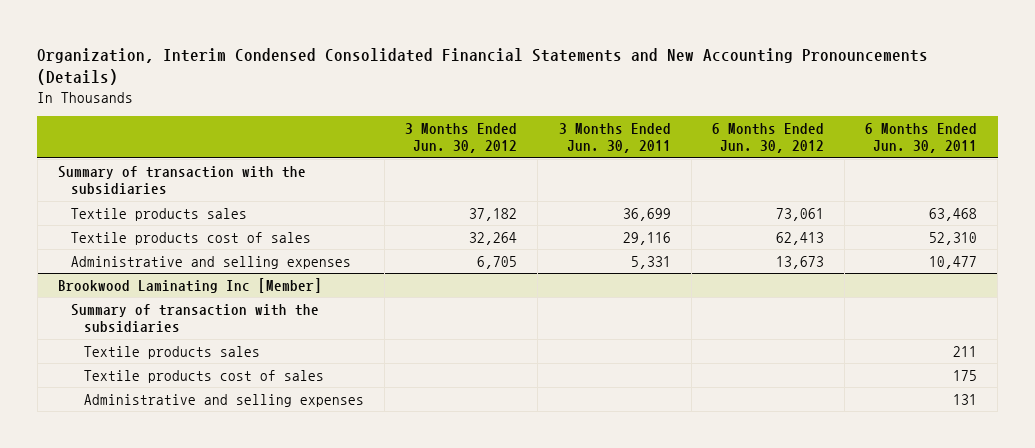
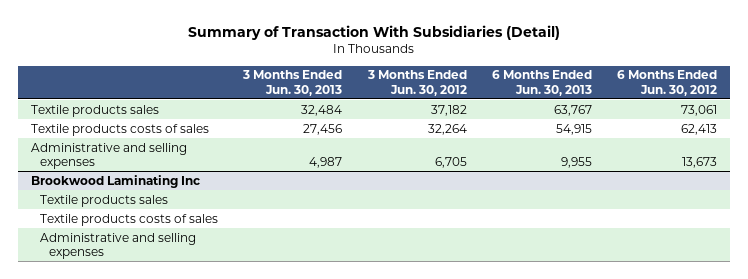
- Organization, Interim Condensed Consolidated Financial Statements and New Accounting Pronouncements (Details)
+ Summary of Transaction With Subsidiaries (Detail)
- | 3 Months Ended Jun. 30, 2012 | 3 Months Ended Jun. 30, 2011 | 6 Months Ended Jun. 30, 2012 | 6 Months Ended Jun. 30, 2011
+ | 3 Months Ended Jun. 30, 2013 | 3 Months Ended Jun. 30, 2012 | 6 Months Ended Jun. 30, 2013 | 6 Months Ended Jun. 30, 2012
- Summary of transaction with the subsidiaries
- Textile products cost of sales | 32,264 | 29,116 | 62,413 | 52,310
+ Textile products costs of sales | 27,456 | 32,264 | 54,915 | 62,413
- Brookwood Laminating Inc [Member]
- Summary of transaction with the subsidiaries
+ Brookwood Laminating Inc
- Textile products cost of sales | | | | 175
+ Textile products costs of sales

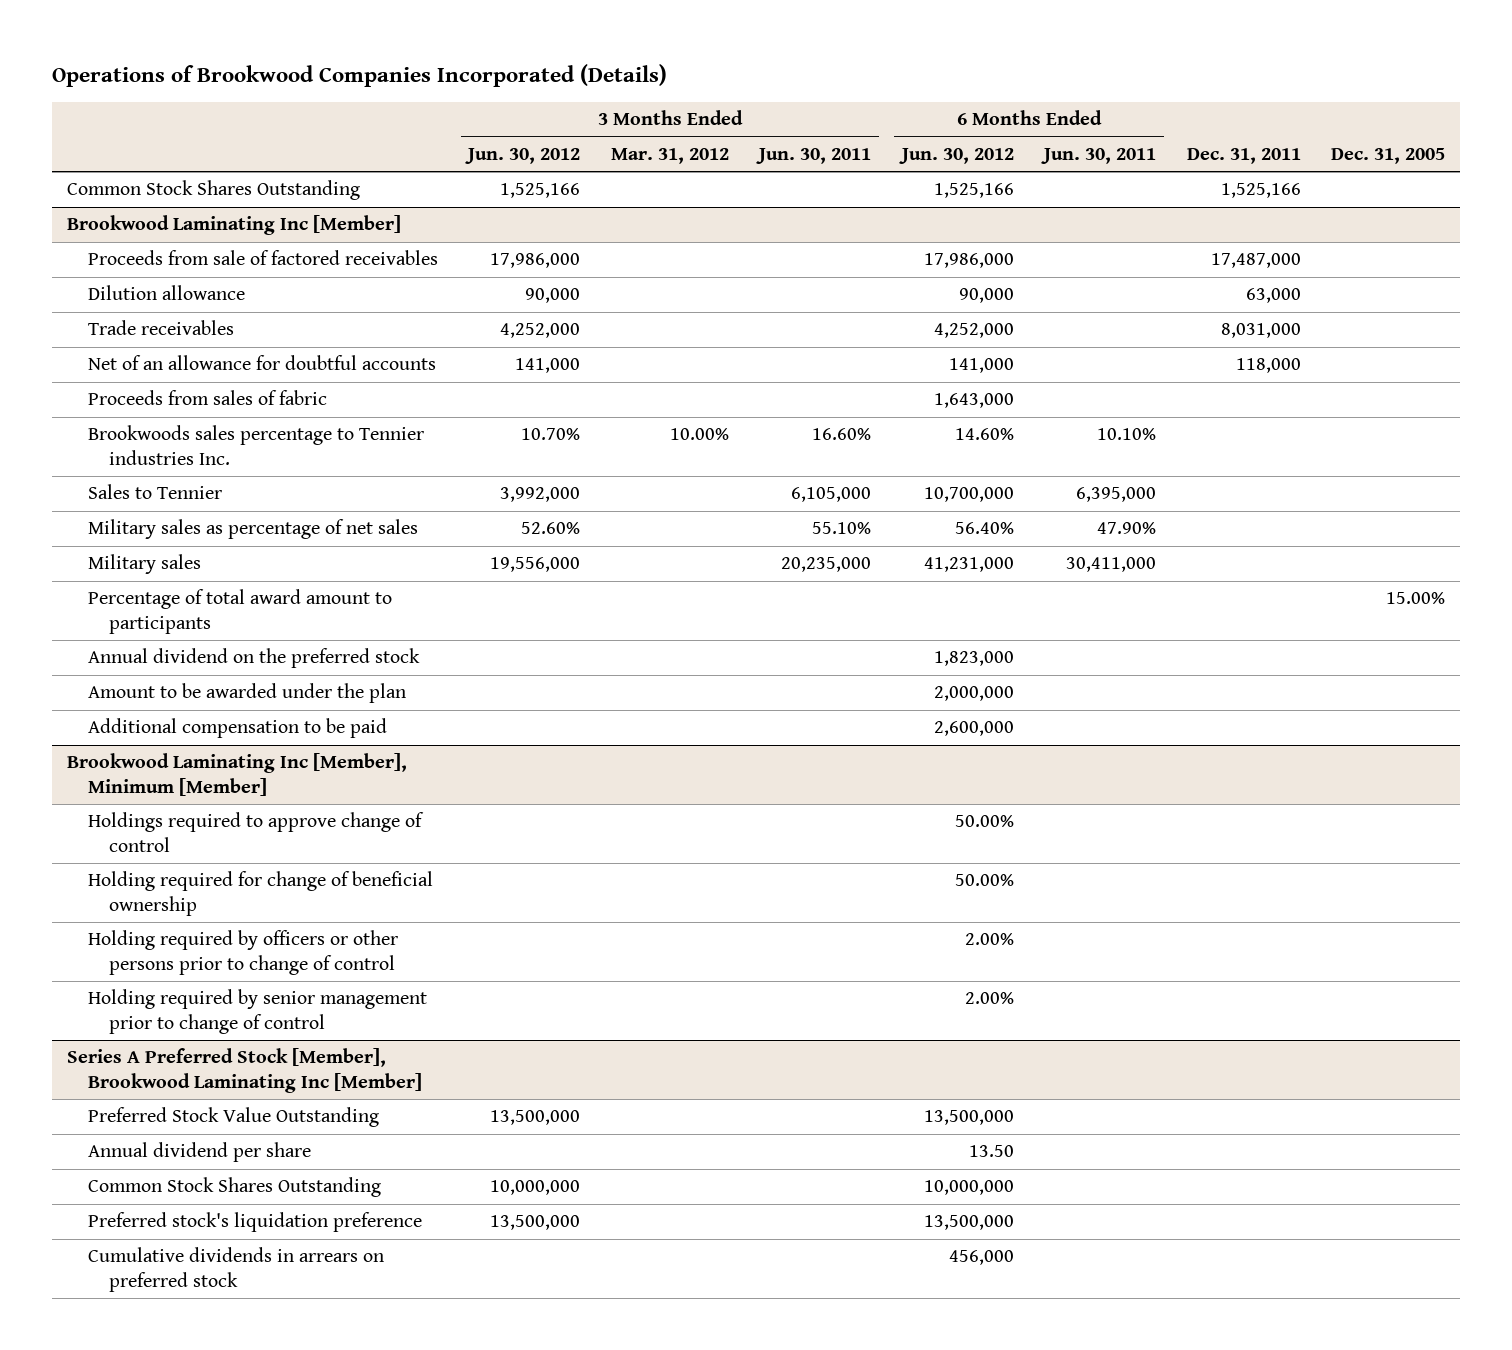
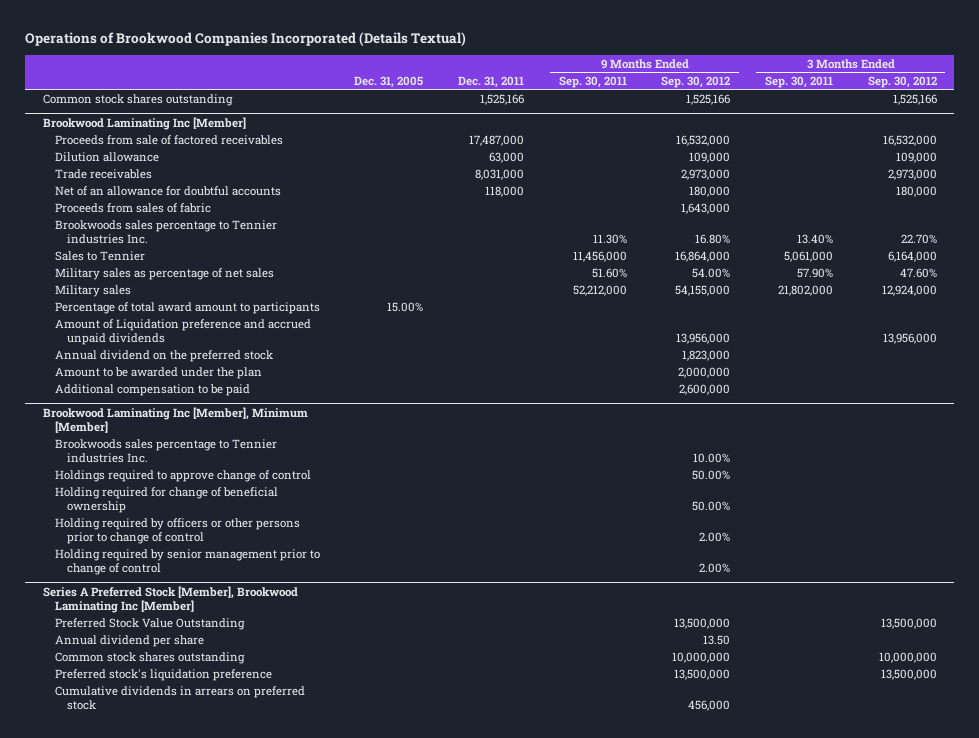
- Operations of Brookwood Companies Incorporated (Details)
+ Operations of Brookwood Companies Incorporated (Details Textual)
- | 3 Months Ended Jun. 30, 2012 | 3 Months Ended Mar. 31, 2012 | 3 Months Ended Jun. 30, 2011 | 6 Months Ended Jun. 30, 2012 | 6 Months Ended Jun. 30, 2011 | Dec. 31, 2011 | Dec. 31, 2005
+ | Dec. 31, 2005 | Dec. 31, 2011 | 9 Months Ended Sep. 30, 2011 | 9 Months Ended Sep. 30, 2012 | 3 Months Ended Sep. 30, 2011 | 3 Months Ended Sep. 30, 2012
- Common Stock Shares Outstanding | 1,525,166 | | | 1,525,166 | | 1,525,166 |
+ Common stock shares outstanding | | 1,525,166 | | 1,525,166 | | 1,525,166
@ Brookwood Laminating Inc [Member]
+ Amount of Liquidation preference and accrued unpaid dividends | | | | 13,956,000 | | 13,956,000
@ Brookwood Laminating Inc [Member], Minimum [Member]
+ Brookwoods sales percentage to Tennier industries Inc. | | | | 10.00% | |
@ Series A Preferred Stock [Member], Brookwood Laminating Inc [Member]
- Common Stock Shares Outstanding | 10,000,000 | | | 10,000,000 | | |
+ Common stock shares outstanding | | | | 10,000,000 | | 10,000,000

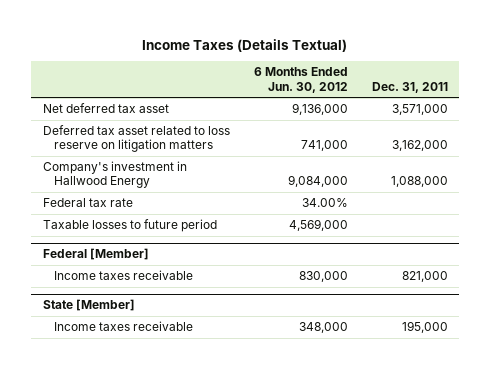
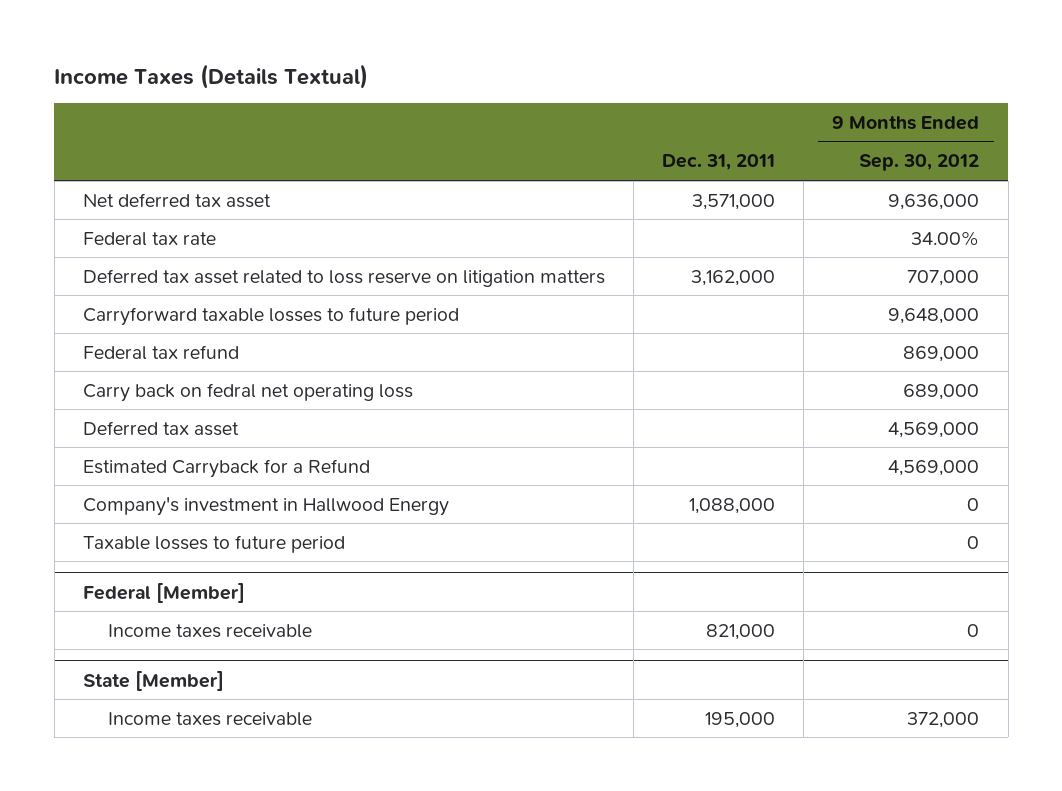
- | 6 Months Ended Jun. 30, 2012 | Dec. 31, 2011
+ | Dec. 31, 2011 | 9 Months Ended Sep. 30, 2012
moved up: Federal tax rate | | 34.00%
+ Carryforward taxable losses to future period | | 9,648,000
+ Federal tax refund | | 869,000
+ Carry back on fedral net operating loss | | 689,000
+ Deferred tax asset | | 4,569,000
+ Estimated Carryback for a Refund | | 4,569,000

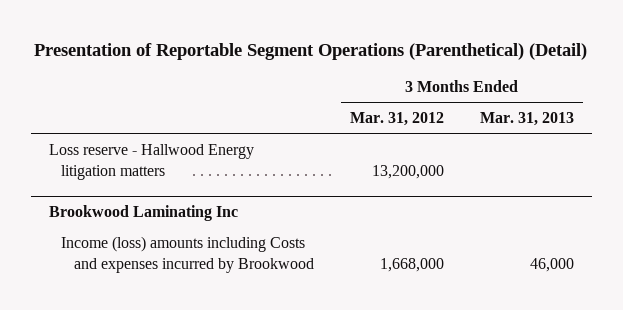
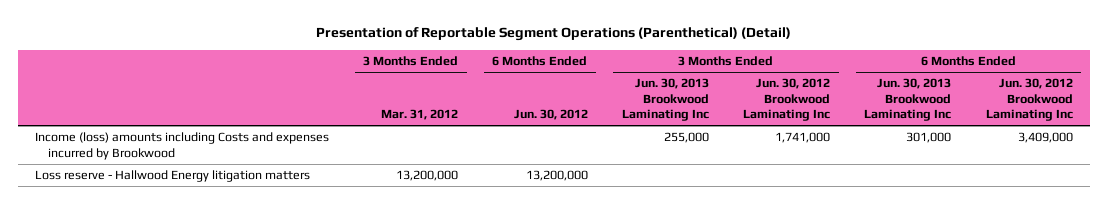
- | 3 Months Ended Mar. 31, 2012 | 3 Months Ended Mar. 31, 2013
+ | 3 Months Ended Mar. 31, 2012 | 6 Months Ended Jun. 30, 2012 | 3 Months Ended Jun. 30, 2013 Brookwood Laminating Inc | 3 Months Ended Jun. 30, 2012 Brookwood Laminating Inc | 6 Months Ended Jun. 30, 2013 Brookwood Laminating Inc | 6 Months Ended Jun. 30, 2012 Brookwood Laminating Inc
+ Income (loss) amounts including Costs and expenses incurred by Brookwood | | | 255,000 | 1,741,000 | 301,000 | 3,409,000
- Brookwood Laminating Inc
- Income (loss) amounts including Costs and expenses incurred by Brookwood | 1,668,000 | 46,000

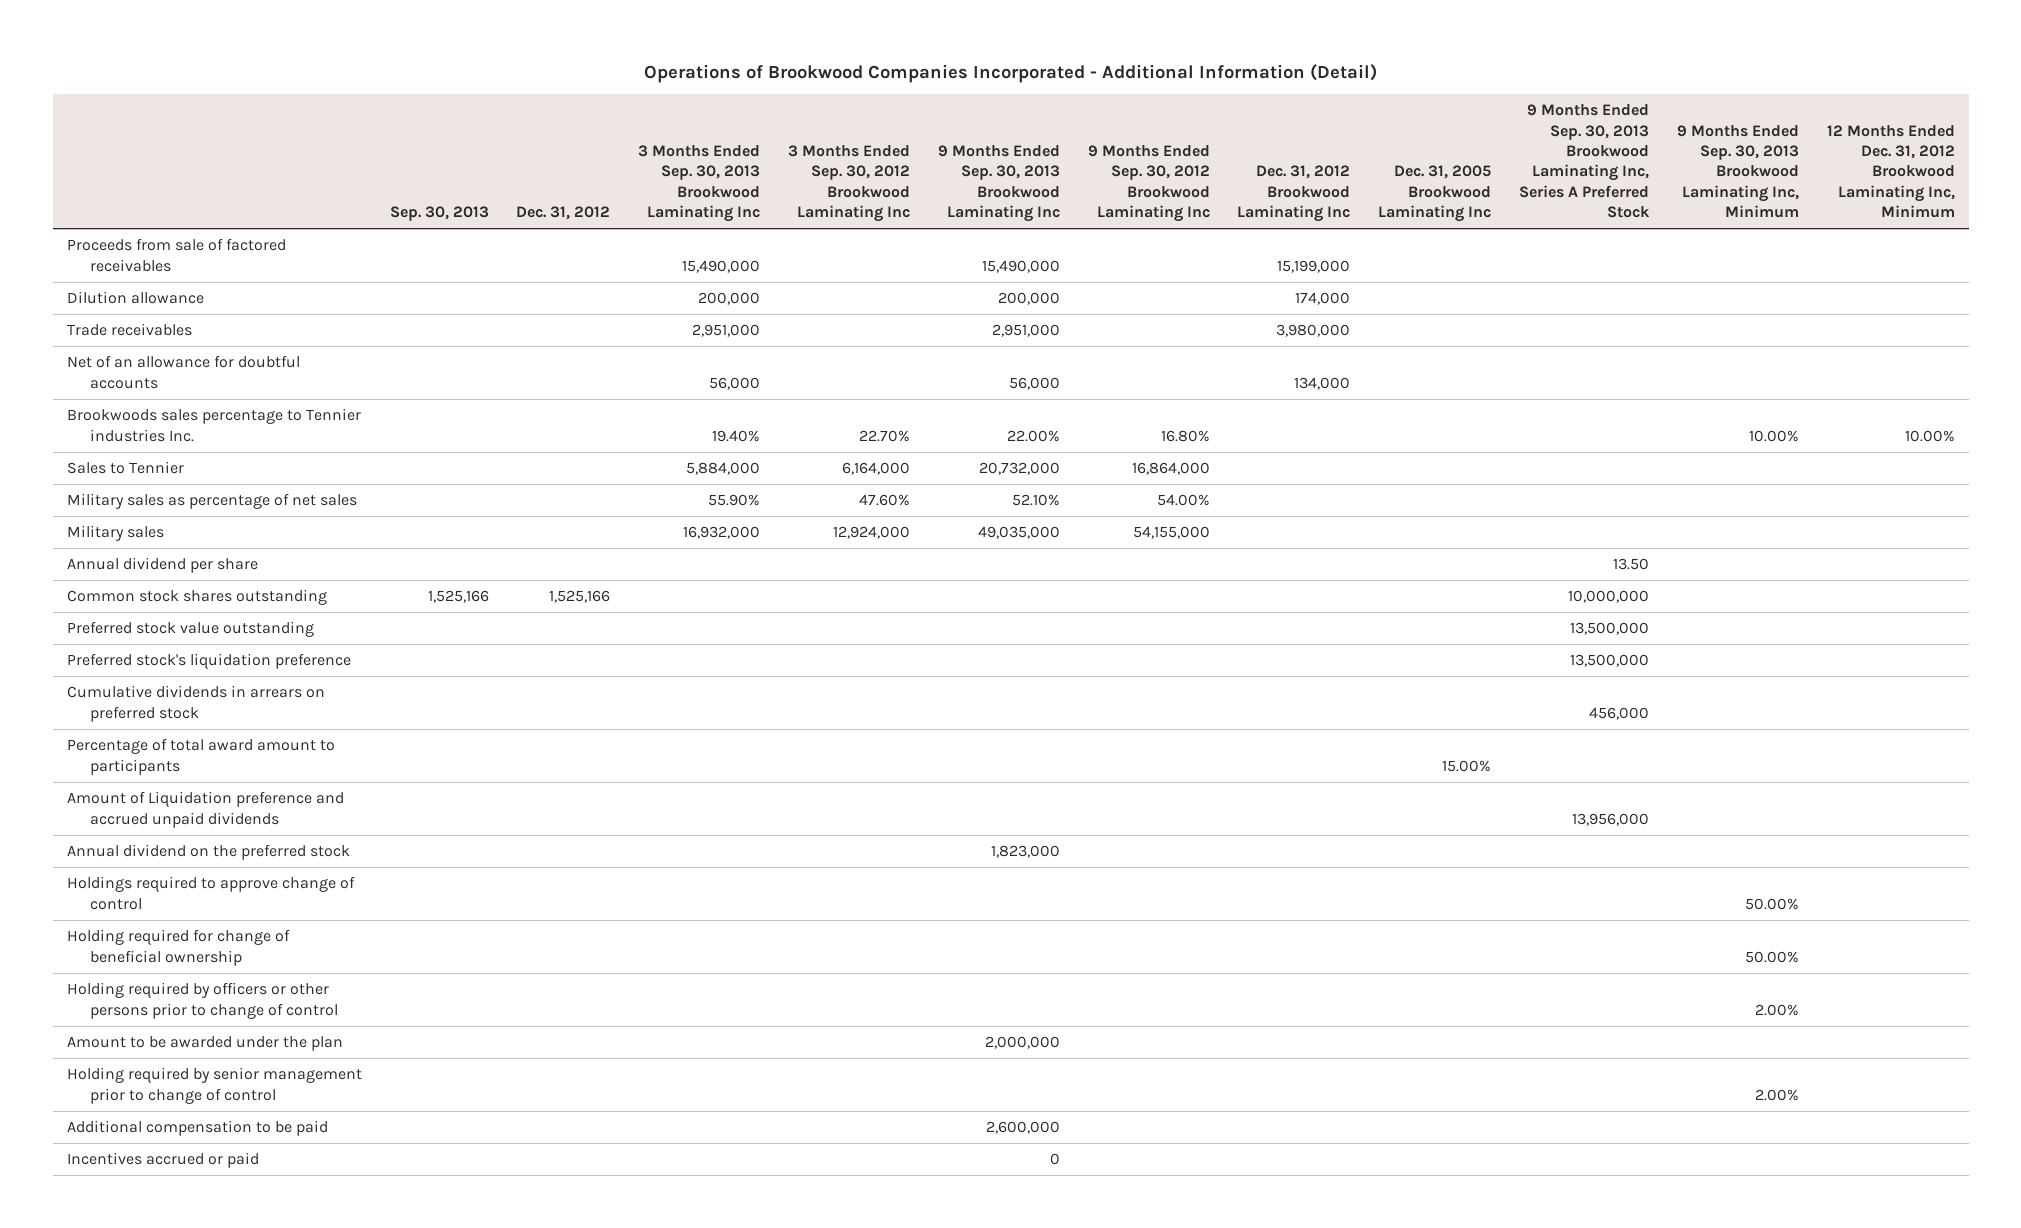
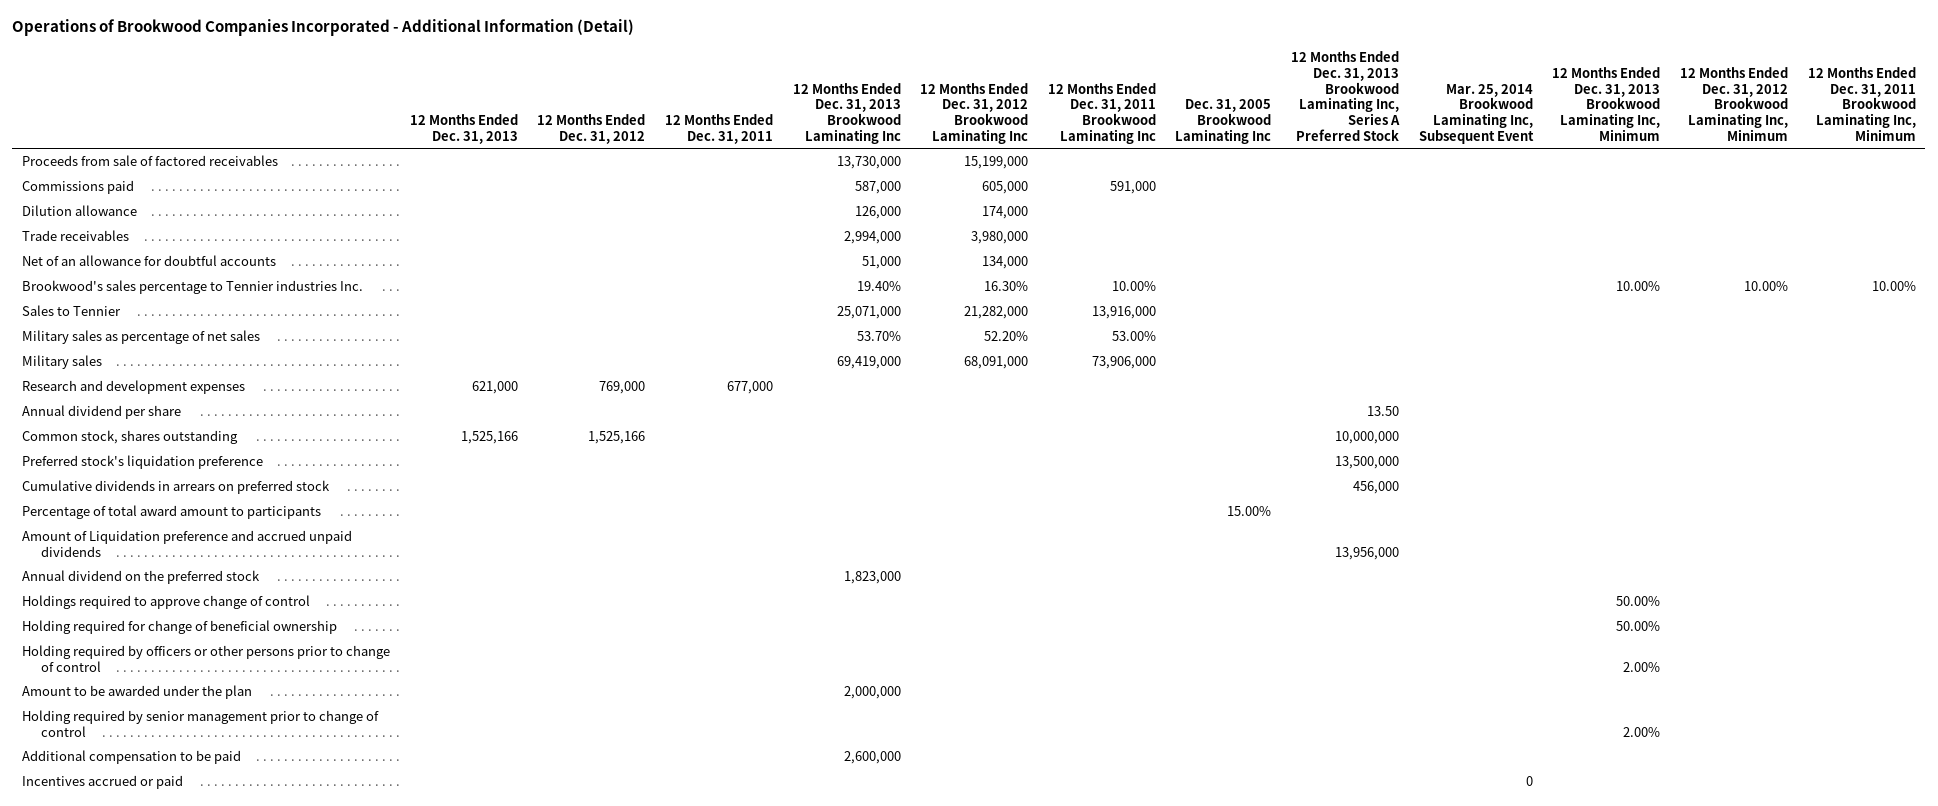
- | Sep. 30, 2013 | Dec. 31, 2012 | 3 Months Ended Sep. 30, 2013 Brookwood Laminating Inc | 3 Months Ended Sep. 30, 2012 Brookwood Laminating Inc | 9 Months Ended Sep. 30, 2013 Brookwood Laminating Inc | 9 Months Ended Sep. 30, 2012 Brookwood Laminating Inc | Dec. 31, 2012 Brookwood Laminating Inc | Dec. 31, 2005 Brookwood Laminating Inc | 9 Months Ended Sep. 30, 2013 Brookwood Laminating Inc, Series A Preferred Stock | 9 Months Ended Sep. 30, 2013 Brookwood Laminating Inc, Minimum | 12 Months Ended Dec. 31, 2012 Brookwood Laminating Inc, Minimum
+ | 12 Months Ended Dec. 31, 2013 | 12 Months Ended Dec. 31, 2012 | 12 Months Ended Dec. 31, 2011 | 12 Months Ended Dec. 31, 2013 Brookwood Laminating Inc | 12 Months Ended Dec. 31, 2012 Brookwood Laminating Inc | 12 Months Ended Dec. 31, 2011 Brookwood Laminating Inc | Dec. 31, 2005 Brookwood Laminating Inc | 12 Months Ended Dec. 31, 2013 Brookwood Laminating Inc, Series A Preferred Stock | Mar. 25, 2014 Brookwood Laminating Inc, Subsequent Event | 12 Months Ended Dec. 31, 2013 Brookwood Laminating Inc, Minimum | 12 Months Ended Dec. 31, 2012 Brookwood Laminating Inc, Minimum | 12 Months Ended Dec. 31, 2011 Brookwood Laminating Inc, Minimum
+ Commissions paid | | | | 587,000 | 605,000 | 591,000 | | | | | |
- Brookwoods sales percentage to Tennier industries Inc. | | | 19.40% | 22.70% | 22.00% | 16.80% | | | | 10.00% | 10.00%
+ Brookwood's sales percentage to Tennier industries Inc. | | | | 19.40% | 16.30% | 10.00% | | | | 10.00% | 10.00% | 10.00%
+ Research and development expenses | 621,000 | 769,000 | 677,000 | | | | | | | | |
- Common stock shares outstanding | 1,525,166 | 1,525,166 | | | | | | | 10,000,000 | |
- Preferred stock value outstanding | | | | | | | | | 13,500,000 | |
+ Common stock, shares outstanding | 1,525,166 | 1,525,166 | | | | | | 10,000,000 | | | |

